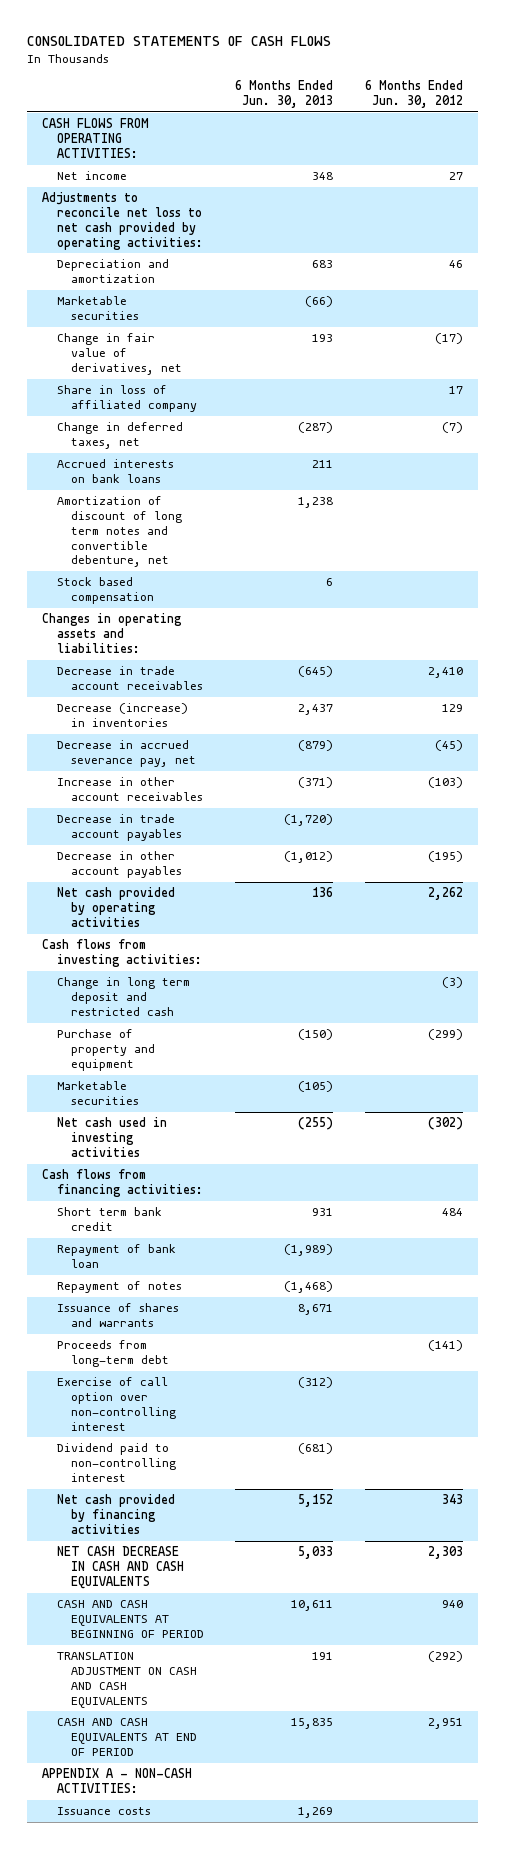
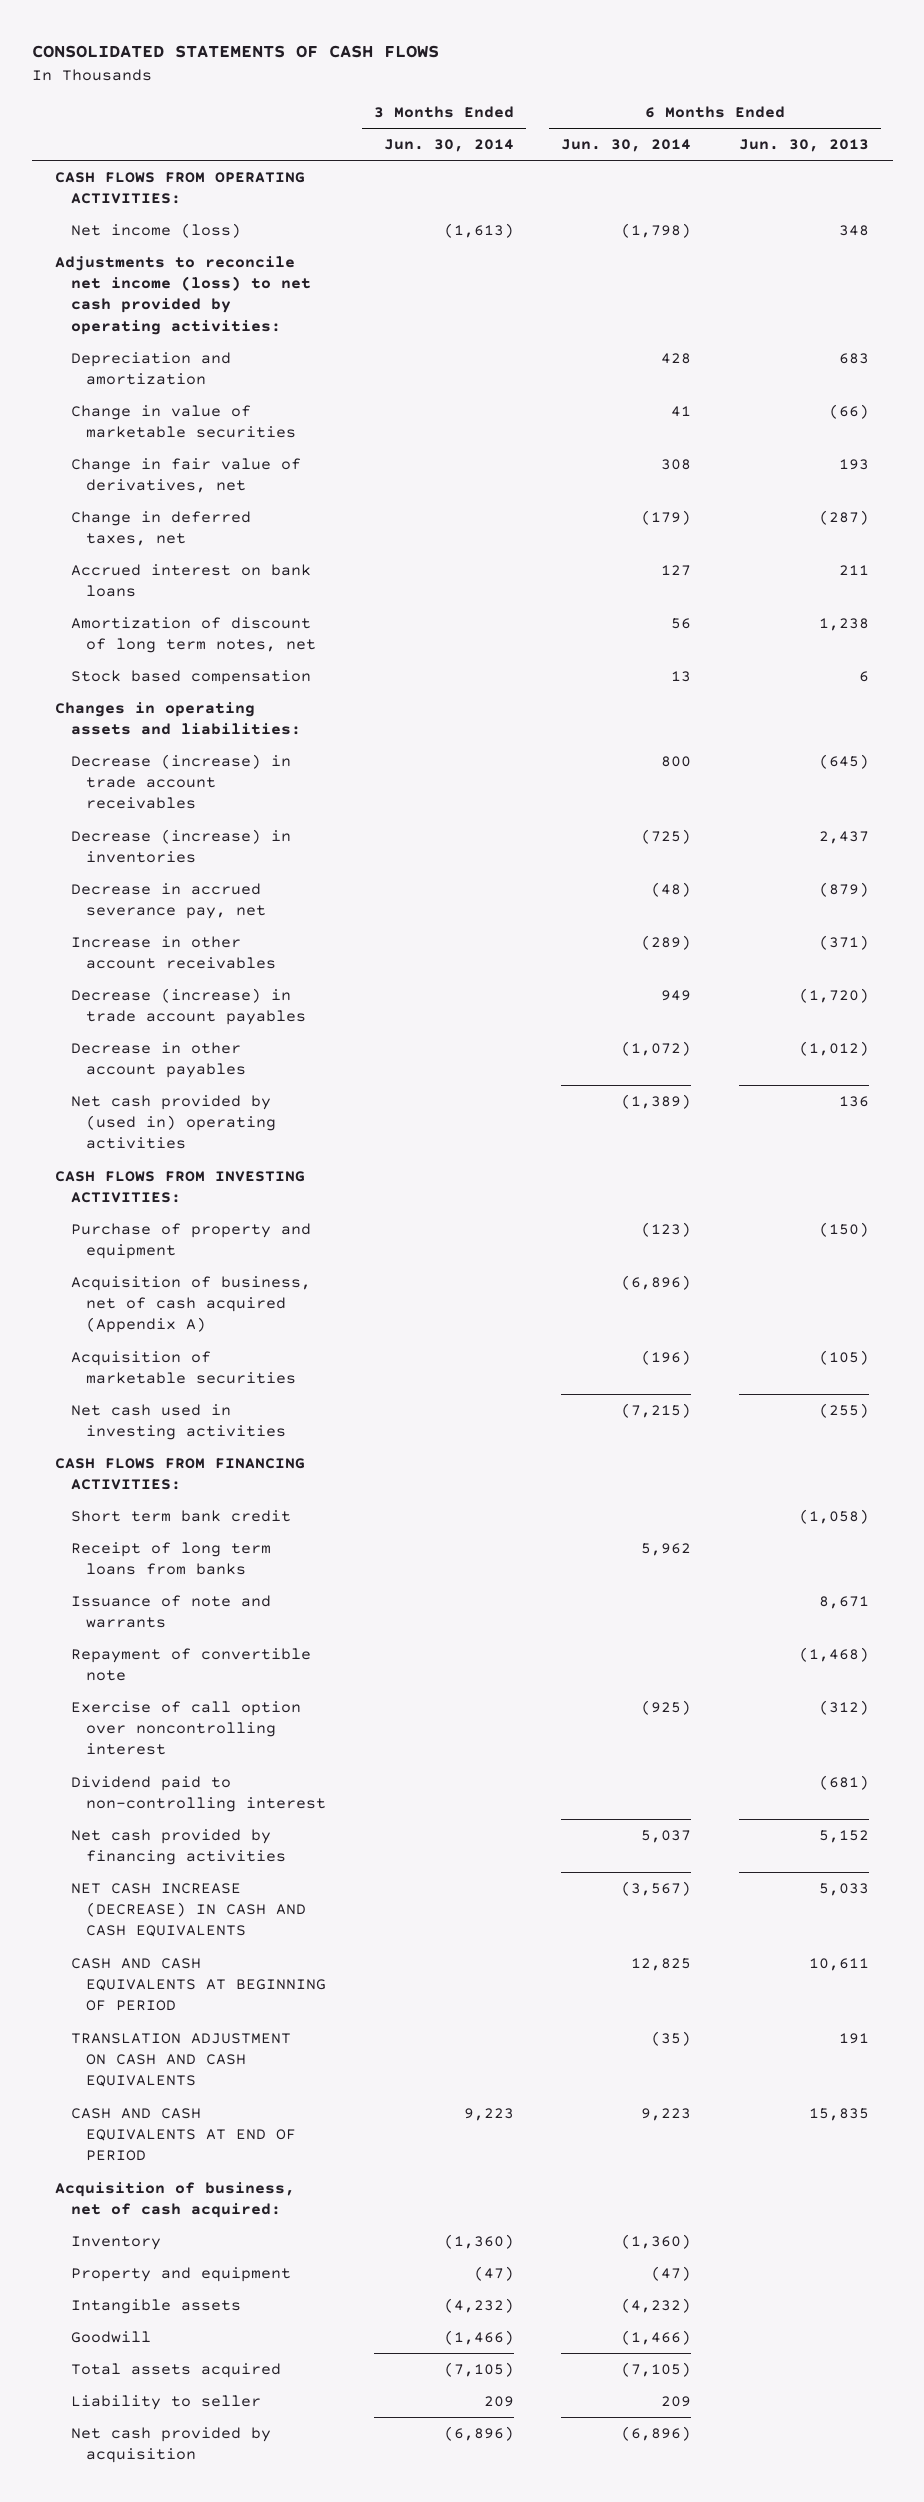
- | 6 Months Ended Jun. 30, 2013 | 6 Months Ended Jun. 30, 2012
+ | 3 Months Ended Jun. 30, 2014 | 6 Months Ended Jun. 30, 2014 | 6 Months Ended Jun. 30, 2013
- Net income | 348 | 27
- Adjustments to reconcile net loss to net cash provided by operating activities:
+ Net income (loss) | (1,613) | (1,798) | 348
+ Adjustments to reconcile net income (loss) to net cash provided by operating activities:
- Marketable securities | (66) |
+ Change in value of marketable securities | | 41 | (66)
- Share in loss of affiliated company | | 17
- Accrued interests on bank loans | 211 |
- Amortization of discount of long term notes and convertible debenture, net | 1,238 |
+ Accrued interest on bank loans | | 127 | 211
+ Amortization of discount of long term notes, net | | 56 | 1,238
- Decrease in trade account receivables | (645) | 2,410
+ Decrease (increase) in trade account receivables | | 800 | (645)
- Decrease in trade account payables | (1,720) |
+ Decrease (increase) in trade account payables | | 949 | (1,720)
- Net cash provided by operating activities | 136 | 2,262
- Cash flows from investing activities:
- Change in long term deposit and restricted cash | | (3)
+ Net cash provided by (used in) operating activities | | (1,389) | 136
+ CASH FLOWS FROM INVESTING ACTIVITIES:
- Marketable securities | (105) |
+ Acquisition of business, net of cash acquired (Appendix A) | | (6,896) |
+ Acquisition of marketable securities | | (196) | (105)
- Cash flows from financing activities:
- Short term bank credit | 931 | 484
- Repayment of bank loan | (1,989) |
- Repayment of notes | (1,468) |
- Issuance of shares and warrants | 8,671 |
- Proceeds from long-term debt | | (141)
- Exercise of call option over non-controlling interest | (312) |
+ CASH FLOWS FROM FINANCING ACTIVITIES:
+ Short term bank credit | | | (1,058)
+ Receipt of long term loans from banks | | 5,962 |
+ Issuance of note and warrants | | | 8,671
+ Repayment of convertible note | | | (1,468)
+ Exercise of call option over noncontrolling interest | | (925) | (312)
- NET CASH DECREASE IN CASH AND CASH EQUIVALENTS | 5,033 | 2,303
+ NET CASH INCREASE (DECREASE) IN CASH AND CASH EQUIVALENTS | | (3,567) | 5,033
- APPENDIX A - NON-CASH ACTIVITIES:
- Issuance costs | 1,269 |
+ Acquisition of business, net of cash acquired:
+ Inventory | (1,360) | (1,360) |
+ Property and equipment | (47) | (47) |
+ Intangible assets | (4,232) | (4,232) |
+ Goodwill | (1,466) | (1,466) |
+ Total assets acquired | (7,105) | (7,105) |
+ Liability to seller | 209 | 209 |
+ Net cash provided by acquisition | (6,896) | (6,896) |

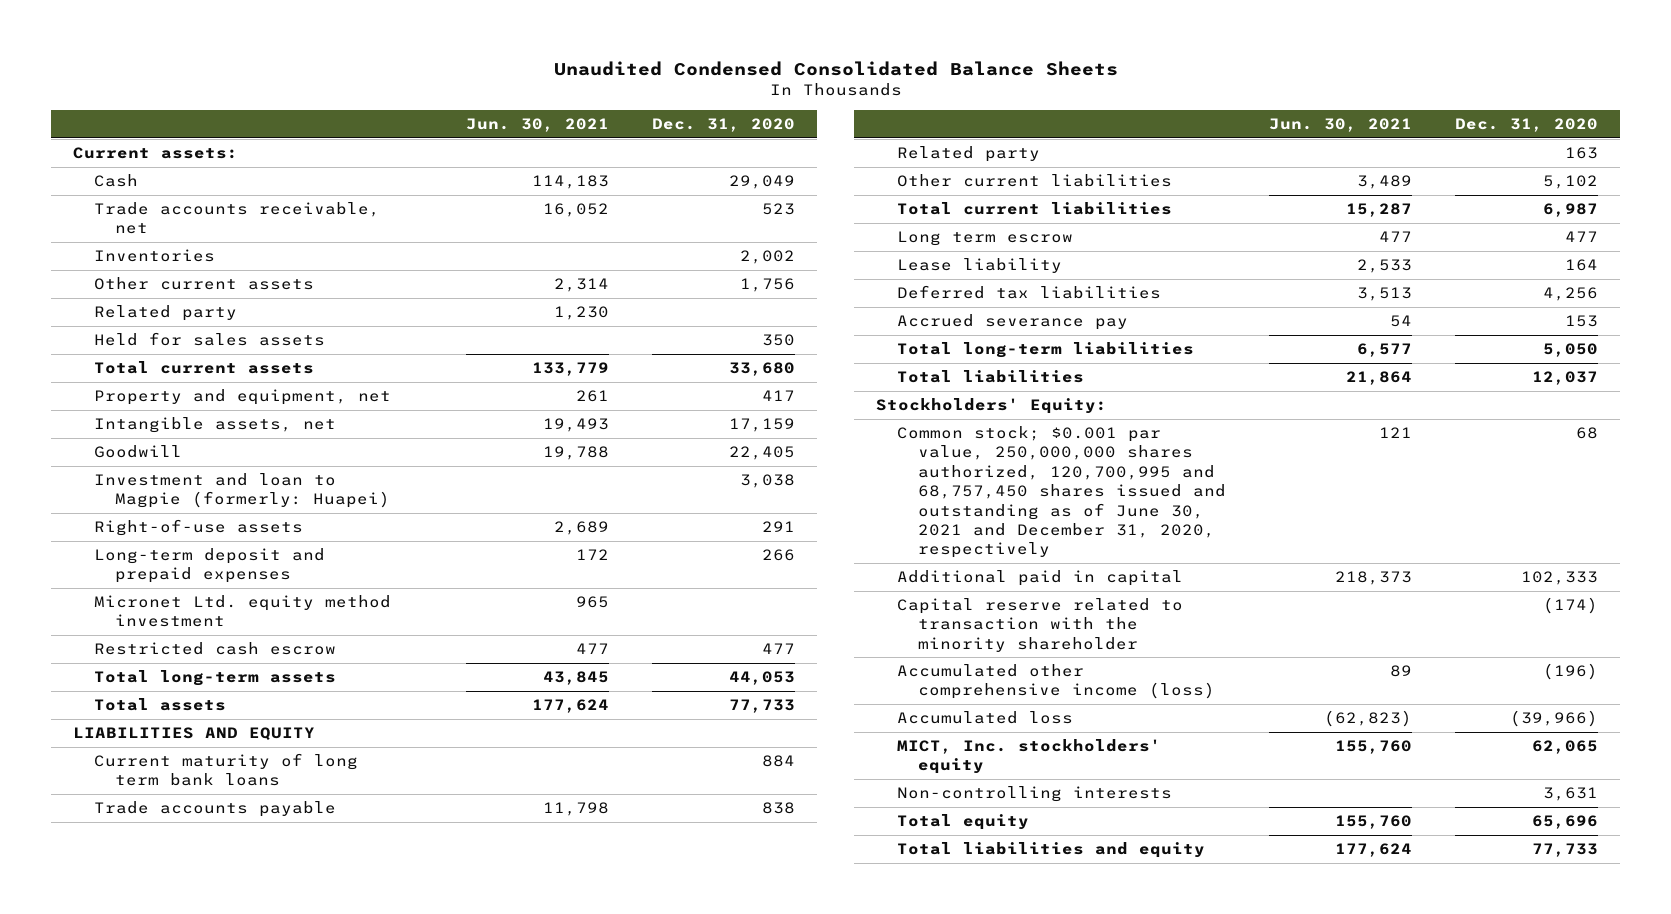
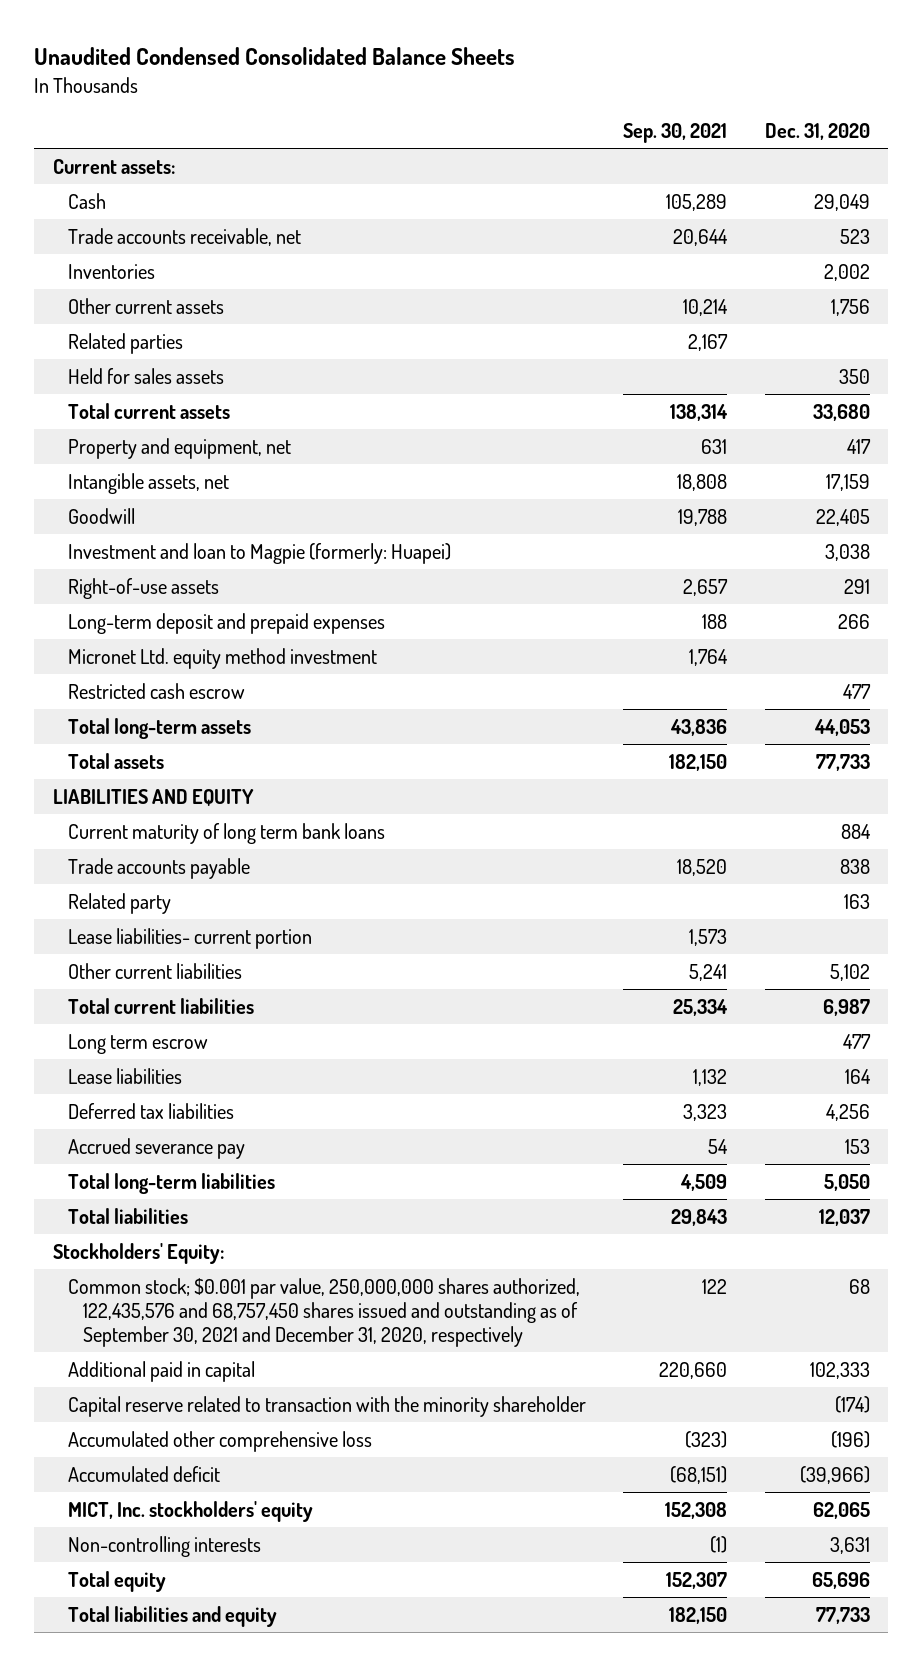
- | Jun. 30, 2021 | Dec. 31, 2020
+ | Sep. 30, 2021 | Dec. 31, 2020
- Related party | 1,230 |
+ Related parties | 2,167 |
+ Lease liabilities- current portion | 1,573 |
- Lease liability | 2,533 | 164
+ Lease liabilities | 1,132 | 164
- Common stock; $0.001 par value, 250,000,000 shares authorized, 120,700,995 and 68,757,450 shares issued and outstanding as of June 30, 2021 and December 31, 2020, respectively | 121 | 68
+ Common stock; $0.001 par value, 250,000,000 shares authorized, 122,435,576 and 68,757,450 shares issued and outstanding as of September 30, 2021 and December 31, 2020, respectively | 122 | 68
- Accumulated other comprehensive income (loss) | 89 | (196)
- Accumulated loss | (62,823) | (39,966)
+ Accumulated other comprehensive loss | (323) | (196)
+ Accumulated deficit | (68,151) | (39,966)

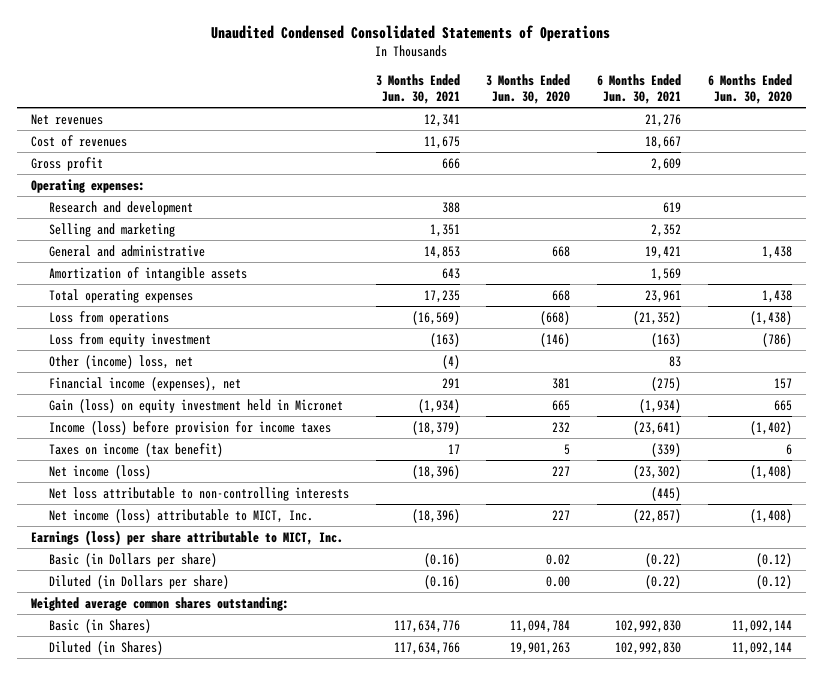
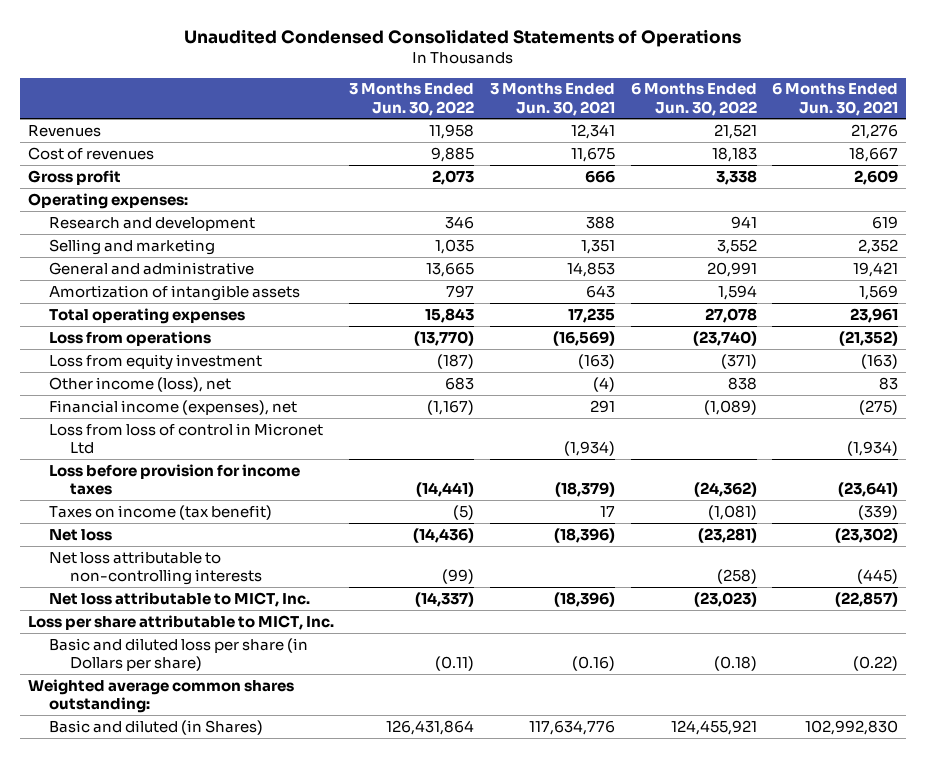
- | 3 Months Ended Jun. 30, 2021 | 3 Months Ended Jun. 30, 2020 | 6 Months Ended Jun. 30, 2021 | 6 Months Ended Jun. 30, 2020
+ | 3 Months Ended Jun. 30, 2022 | 3 Months Ended Jun. 30, 2021 | 6 Months Ended Jun. 30, 2022 | 6 Months Ended Jun. 30, 2021
- Net revenues | 12,341 | | 21,276 |
+ Revenues | 11,958 | 12,341 | 21,521 | 21,276
- Other (income) loss, net | (4) | | 83 |
+ Other income (loss), net | 683 | (4) | 838 | 83
- Gain (loss) on equity investment held in Micronet | (1,934) | 665 | (1,934) | 665
- Income (loss) before provision for income taxes | (18,379) | 232 | (23,641) | (1,402)
+ Loss from loss of control in Micronet Ltd | | (1,934) | | (1,934)
+ Loss before provision for income taxes | (14,441) | (18,379) | (24,362) | (23,641)
- Net income (loss) | (18,396) | 227 | (23,302) | (1,408)
+ Net loss | (14,436) | (18,396) | (23,281) | (23,302)
- Net income (loss) attributable to MICT, Inc. | (18,396) | 227 | (22,857) | (1,408)
- Earnings (loss) per share attributable to MICT, Inc.
- Basic (in Dollars per share) | (0.16) | 0.02 | (0.22) | (0.12)
- Diluted (in Dollars per share) | (0.16) | 0.00 | (0.22) | (0.12)
+ Net loss attributable to MICT, Inc. | (14,337) | (18,396) | (23,023) | (22,857)
+ Loss per share attributable to MICT, Inc.
+ Basic and diluted loss per share (in Dollars per share) | (0.11) | (0.16) | (0.18) | (0.22)
- Basic (in Shares) | 117,634,776 | 11,094,784 | 102,992,830 | 11,092,144
- Diluted (in Shares) | 117,634,766 | 19,901,263 | 102,992,830 | 11,092,144
+ Basic and diluted (in Shares) | 126,431,864 | 117,634,776 | 124,455,921 | 102,992,830

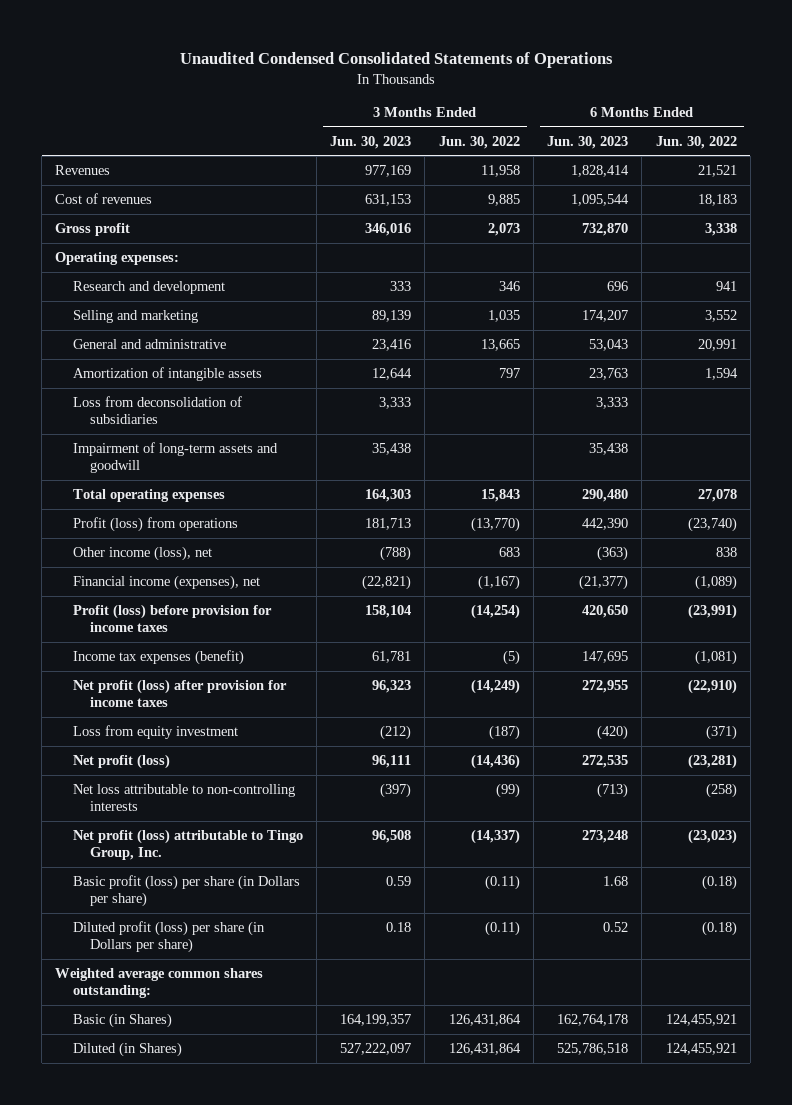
- | 3 Months Ended Jun. 30, 2022 | 3 Months Ended Jun. 30, 2021 | 6 Months Ended Jun. 30, 2022 | 6 Months Ended Jun. 30, 2021
+ | 3 Months Ended Jun. 30, 2023 | 3 Months Ended Jun. 30, 2022 | 6 Months Ended Jun. 30, 2023 | 6 Months Ended Jun. 30, 2022
+ Loss from deconsolidation of subsidiaries | 3,333 | | 3,333 |
+ Impairment of long-term assets and goodwill | 35,438 | | 35,438 |
- Loss from operations | (13,770) | (16,569) | (23,740) | (21,352)
+ Profit (loss) from operations | 181,713 | (13,770) | 442,390 | (23,740)
- Loss from loss of control in Micronet Ltd | | (1,934) | | (1,934)
- Loss before provision for income taxes | (14,441) | (18,379) | (24,362) | (23,641)
- Taxes on income (tax benefit) | (5) | 17 | (1,081) | (339)
- Net loss | (14,436) | (18,396) | (23,281) | (23,302)
+ Profit (loss) before provision for income taxes | 158,104 | (14,254) | 420,650 | (23,991)
+ Income tax expenses (benefit) | 61,781 | (5) | 147,695 | (1,081)
+ Net profit (loss) after provision for income taxes | 96,323 | (14,249) | 272,955 | (22,910)
moved down: Loss from equity investment | (212) | (187) | (420) | (371)
+ Net profit (loss) | 96,111 | (14,436) | 272,535 | (23,281)
- Net loss attributable to MICT, Inc. | (14,337) | (18,396) | (23,023) | (22,857)
- Loss per share attributable to MICT, Inc.
- Basic and diluted loss per share (in Dollars per share) | (0.11) | (0.16) | (0.18) | (0.22)
+ Net profit (loss) attributable to Tingo Group, Inc. | 96,508 | (14,337) | 273,248 | (23,023)
+ Basic profit (loss) per share (in Dollars per share) | 0.59 | (0.11) | 1.68 | (0.18)
+ Diluted profit (loss) per share (in Dollars per share) | 0.18 | (0.11) | 0.52 | (0.18)
- Basic and diluted (in Shares) | 126,431,864 | 117,634,776 | 124,455,921 | 102,992,830
+ Basic (in Shares) | 164,199,357 | 126,431,864 | 162,764,178 | 124,455,921
+ Diluted (in Shares) | 527,222,097 | 126,431,864 | 525,786,518 | 124,455,921

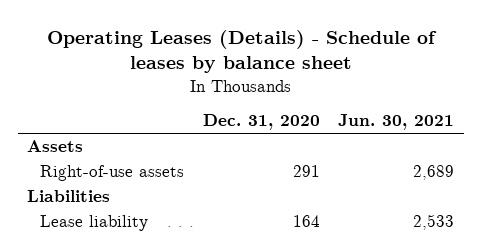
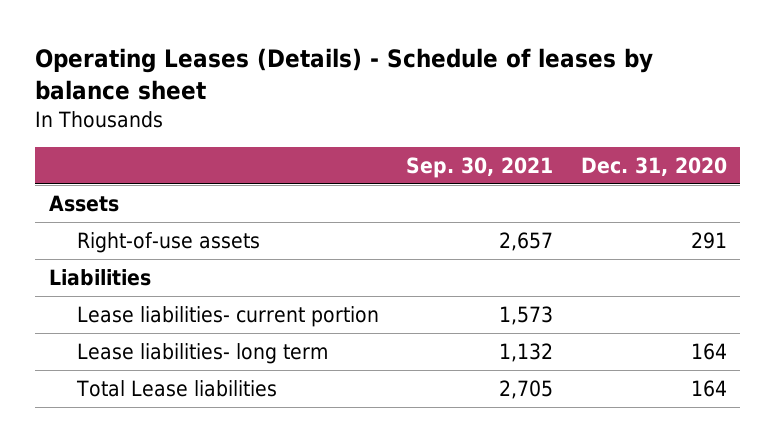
- | Dec. 31, 2020 | Jun. 30, 2021
+ | Sep. 30, 2021 | Dec. 31, 2020
- Lease liability | 164 | 2,533
+ Lease liabilities- current portion | 1,573 |
+ Lease liabilities- long term | 1,132 | 164
+ Total Lease liabilities | 2,705 | 164

